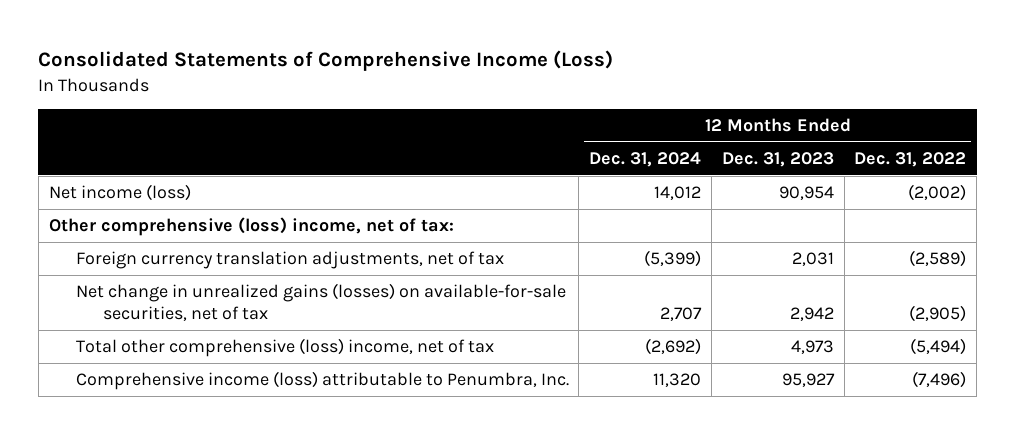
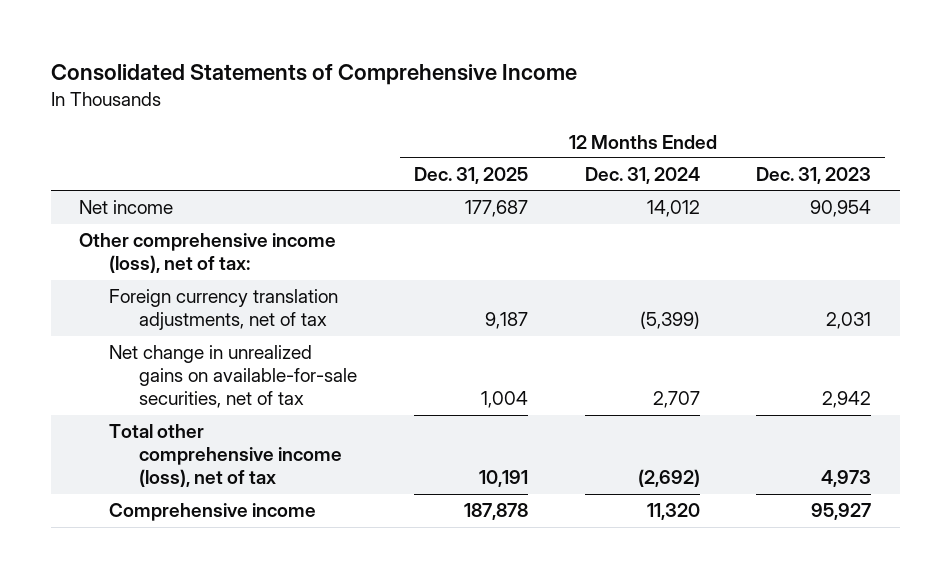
- Consolidated Statements of Comprehensive Income (Loss)
+ Consolidated Statements of Comprehensive Income
- | 12 Months Ended Dec. 31, 2024 | 12 Months Ended Dec. 31, 2023 | 12 Months Ended Dec. 31, 2022
+ | 12 Months Ended Dec. 31, 2025 | 12 Months Ended Dec. 31, 2024 | 12 Months Ended Dec. 31, 2023
- Net income (loss) | 14,012 | 90,954 | (2,002)
- Other comprehensive (loss) income, net of tax:
+ Net income | 177,687 | 14,012 | 90,954
+ Other comprehensive income (loss), net of tax:
- Net change in unrealized gains (losses) on available-for-sale securities, net of tax | 2,707 | 2,942 | (2,905)
- Total other comprehensive (loss) income, net of tax | (2,692) | 4,973 | (5,494)
- Comprehensive income (loss) attributable to Penumbra, Inc. | 11,320 | 95,927 | (7,496)
+ Net change in unrealized gains on available-for-sale securities, net of tax | 1,004 | 2,707 | 2,942
+ Total other comprehensive income (loss), net of tax | 10,191 | (2,692) | 4,973
+ Comprehensive income | 187,878 | 11,320 | 95,927

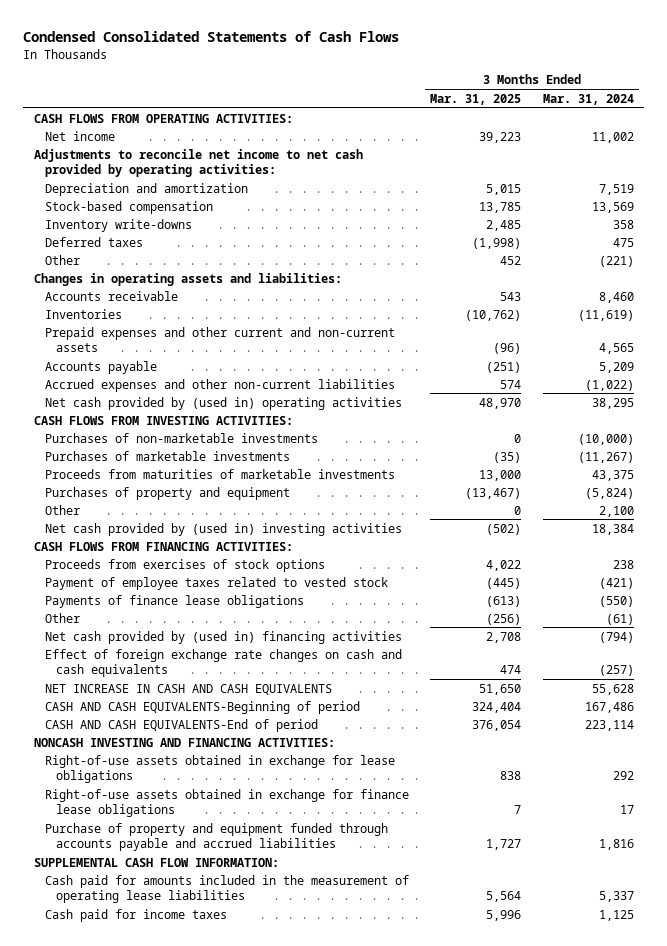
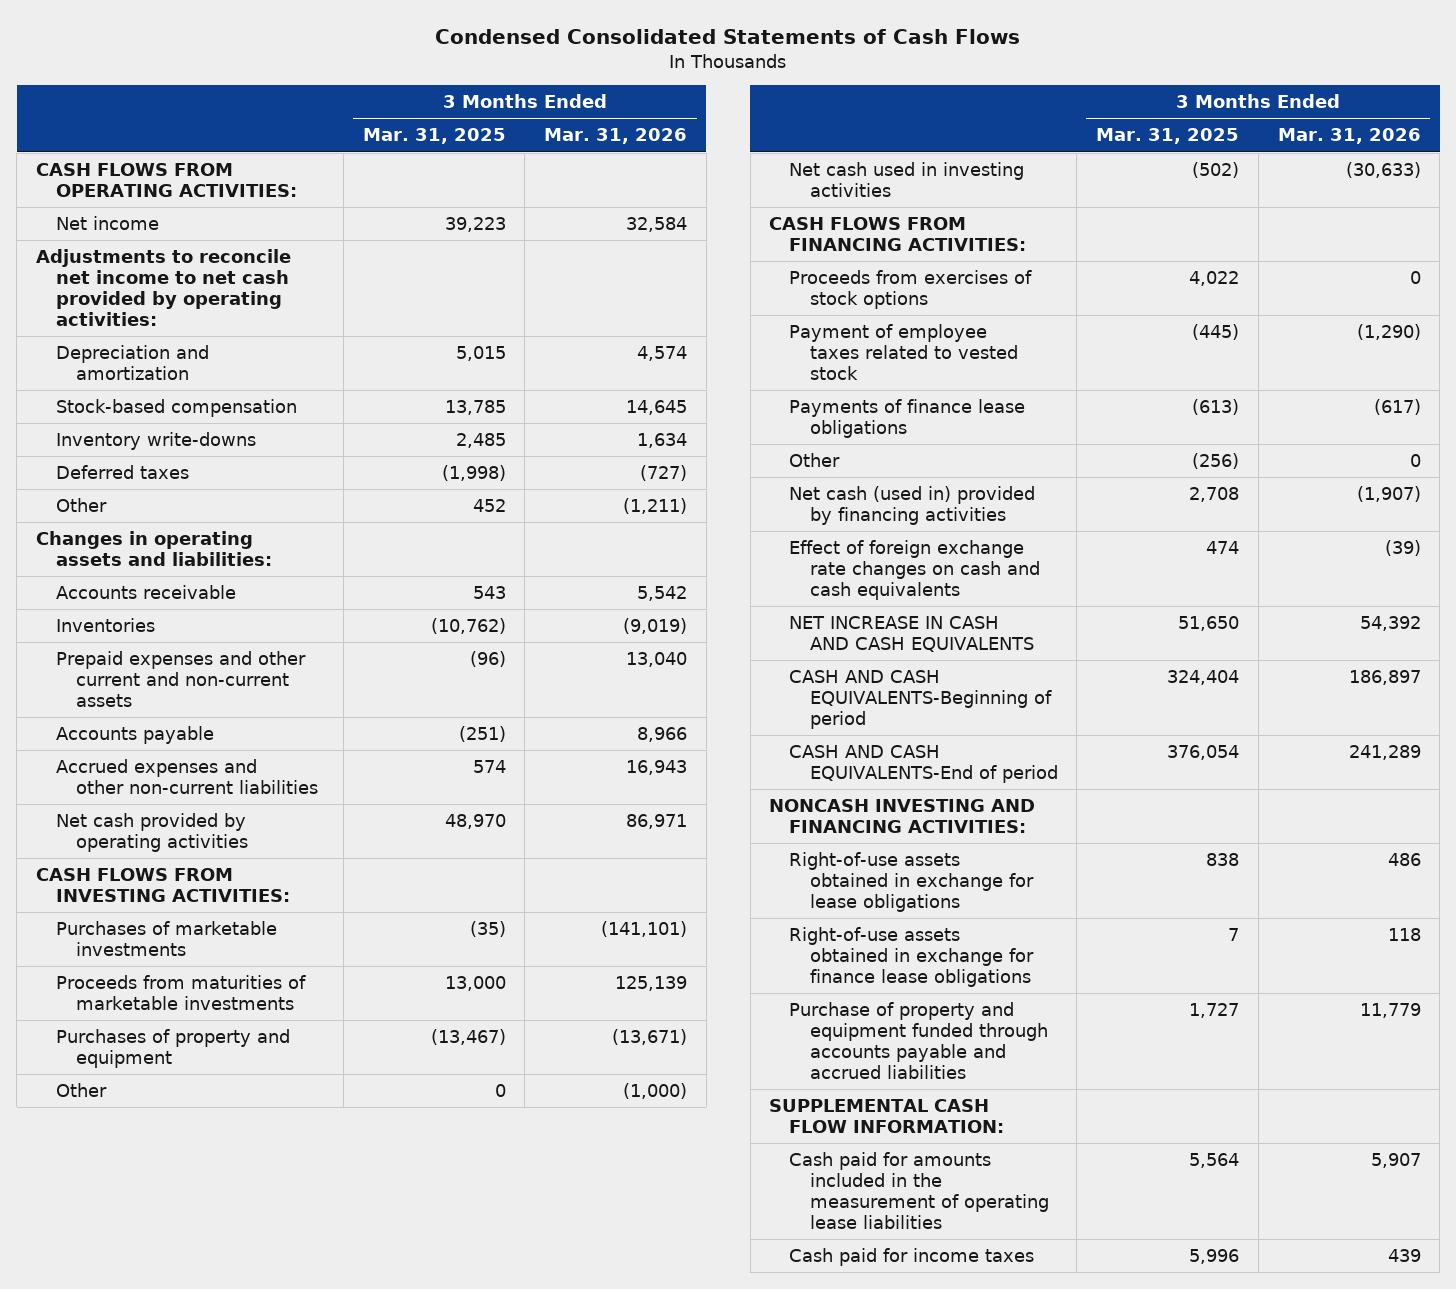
- | 3 Months Ended Mar. 31, 2025 | 3 Months Ended Mar. 31, 2024
+ | 3 Months Ended Mar. 31, 2025 | 3 Months Ended Mar. 31, 2026
- Net cash provided by (used in) operating activities | 48,970 | 38,295
+ Net cash provided by operating activities | 48,970 | 86,971
- Purchases of non-marketable investments | 0 | (10,000)
- Net cash provided by (used in) investing activities | (502) | 18,384
+ Net cash used in investing activities | (502) | (30,633)
- Net cash provided by (used in) financing activities | 2,708 | (794)
+ Net cash (used in) provided by financing activities | 2,708 | (1,907)

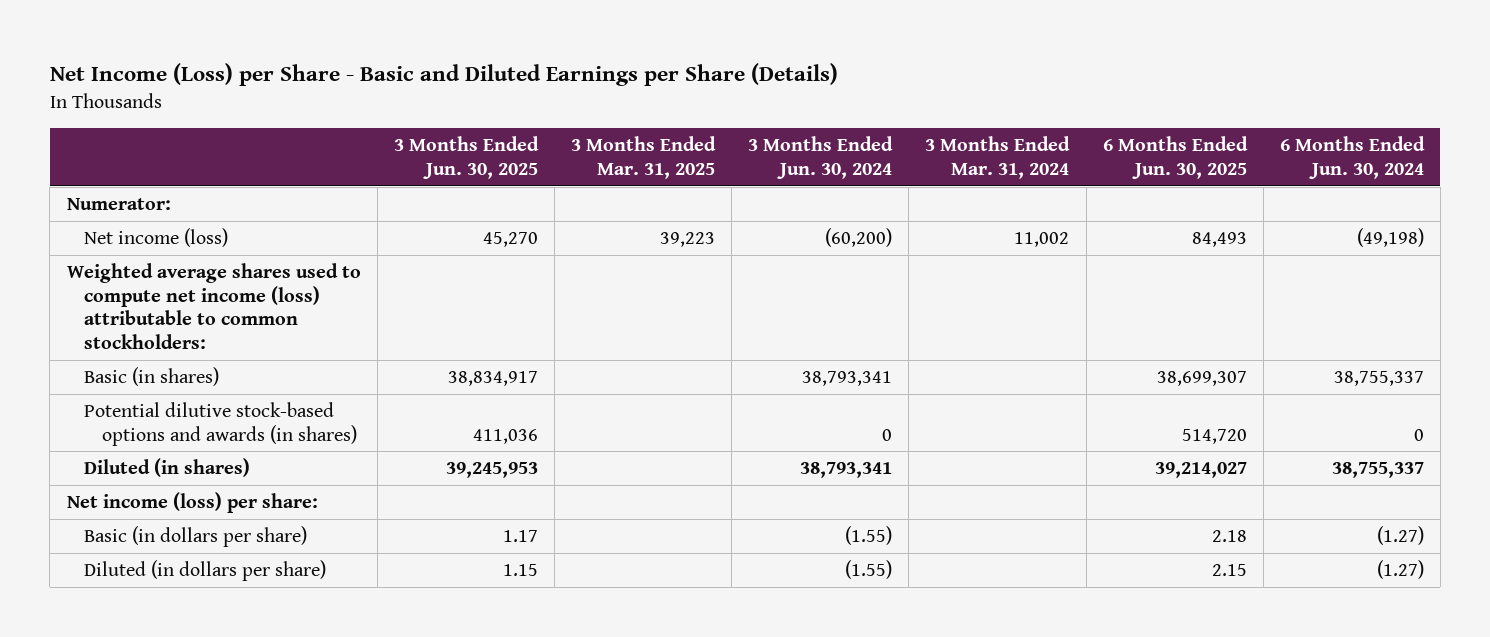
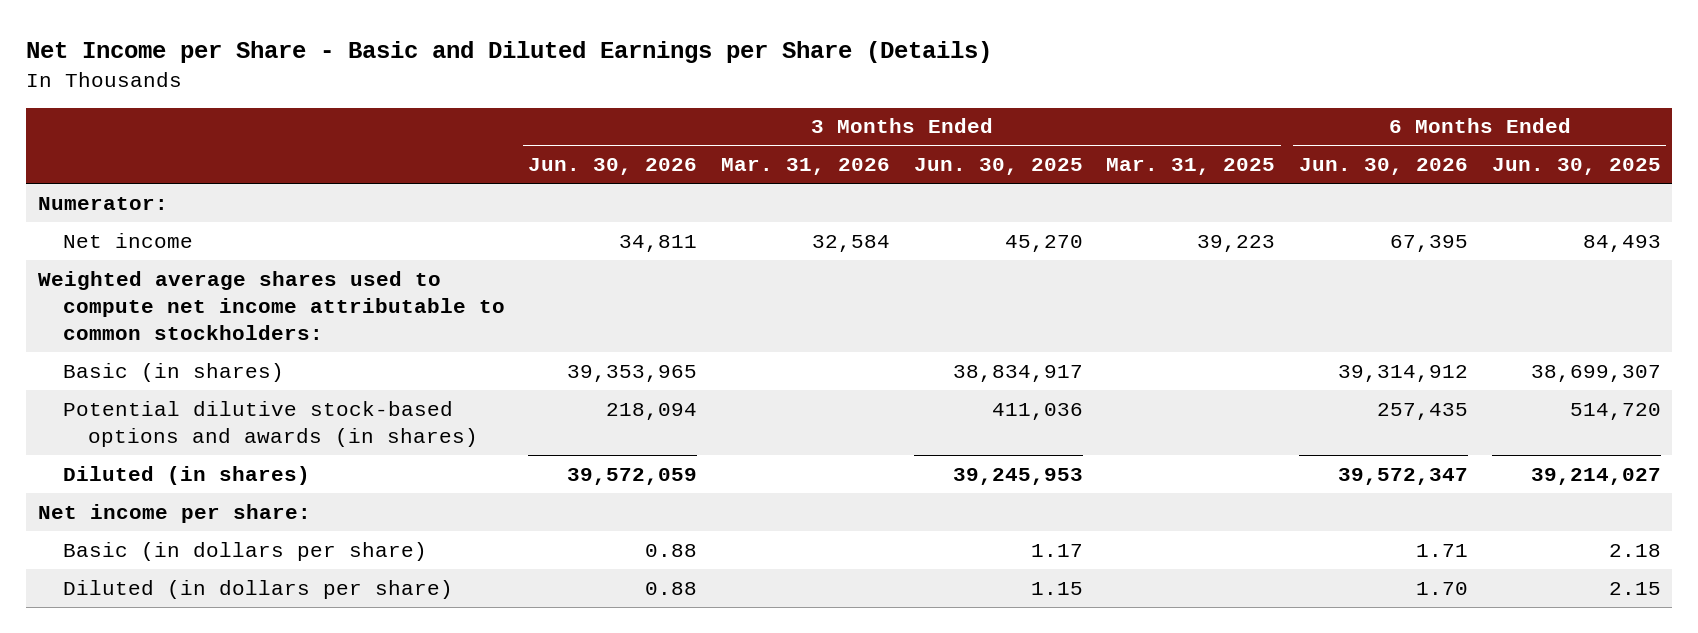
- Net Income (Loss) per Share - Basic and Diluted Earnings per Share (Details)
+ Net Income per Share - Basic and Diluted Earnings per Share (Details)
- | 3 Months Ended Jun. 30, 2025 | 3 Months Ended Mar. 31, 2025 | 3 Months Ended Jun. 30, 2024 | 3 Months Ended Mar. 31, 2024 | 6 Months Ended Jun. 30, 2025 | 6 Months Ended Jun. 30, 2024
+ | 3 Months Ended Jun. 30, 2026 | 3 Months Ended Mar. 31, 2026 | 3 Months Ended Jun. 30, 2025 | 3 Months Ended Mar. 31, 2025 | 6 Months Ended Jun. 30, 2026 | 6 Months Ended Jun. 30, 2025
- Net income (loss) | 45,270 | 39,223 | (60,200) | 11,002 | 84,493 | (49,198)
- Weighted average shares used to compute net income (loss) attributable to common stockholders:
+ Net income | 34,811 | 32,584 | 45,270 | 39,223 | 67,395 | 84,493
+ Weighted average shares used to compute net income attributable to common stockholders:
- Net income (loss) per share:
+ Net income per share:

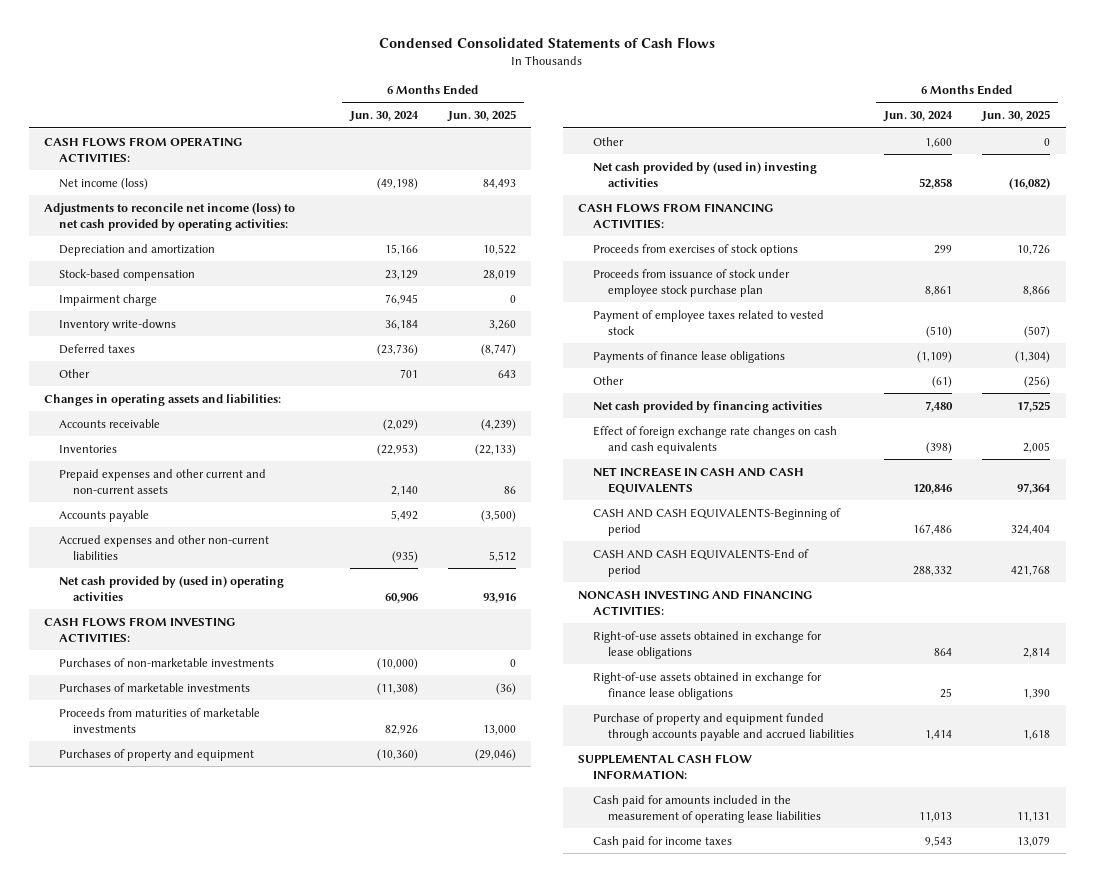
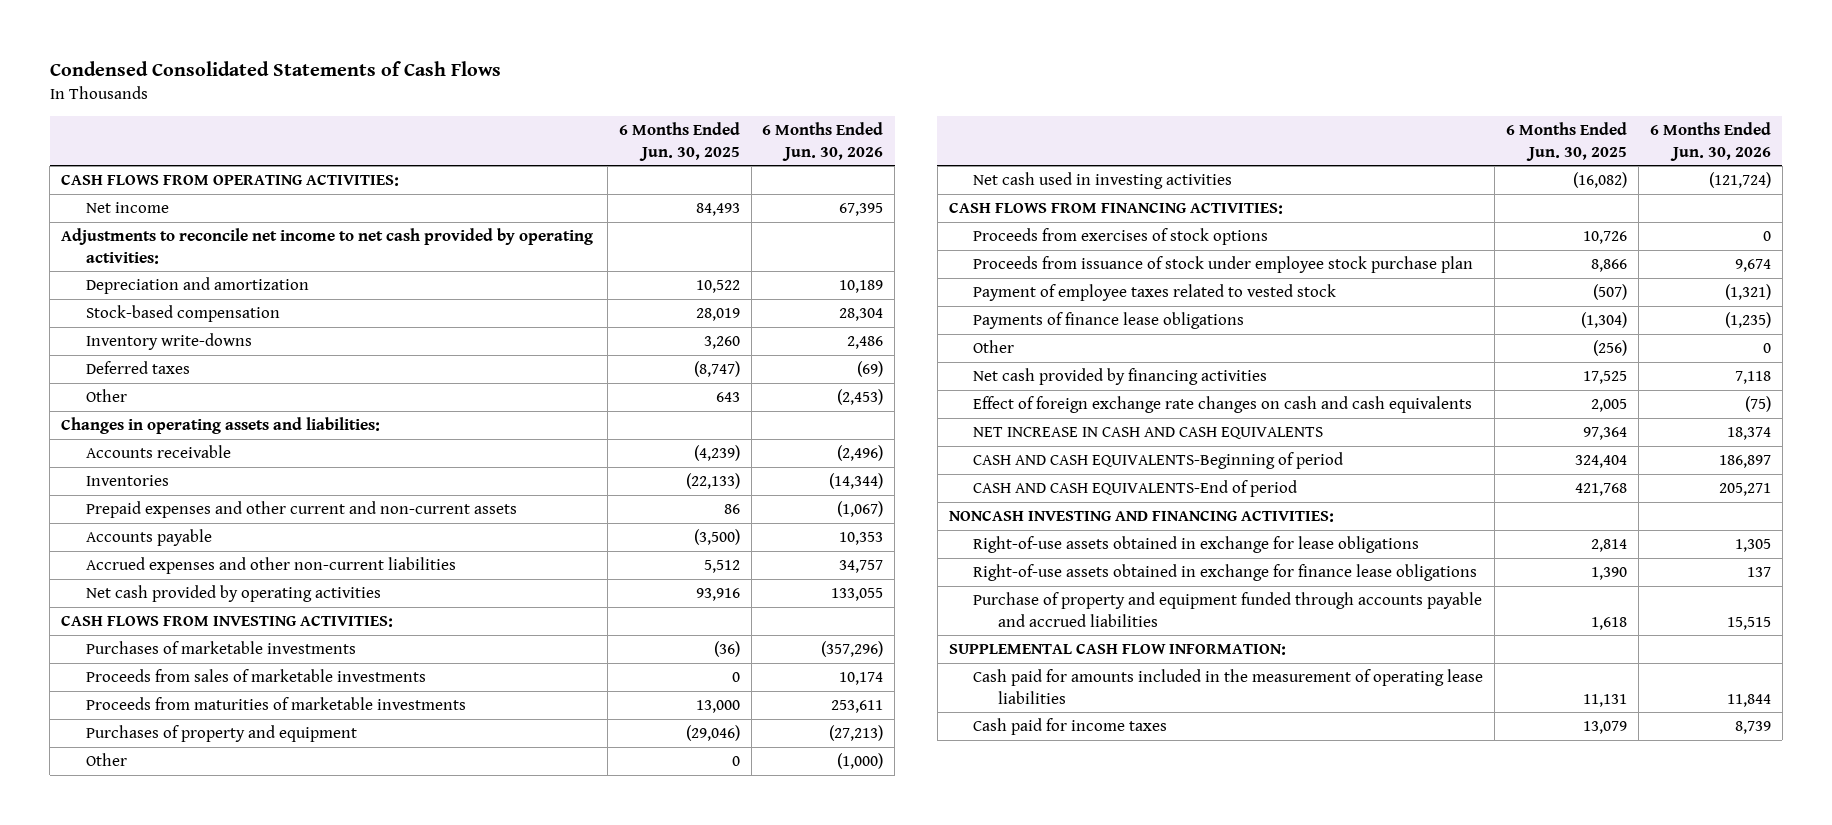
- | 6 Months Ended Jun. 30, 2024 | 6 Months Ended Jun. 30, 2025
+ | 6 Months Ended Jun. 30, 2025 | 6 Months Ended Jun. 30, 2026
- Net income (loss) | (49,198) | 84,493
- Adjustments to reconcile net income (loss) to net cash provided by operating activities:
+ Net income | 84,493 | 67,395
+ Adjustments to reconcile net income to net cash provided by operating activities:
- Impairment charge | 76,945 | 0
- Net cash provided by (used in) operating activities | 60,906 | 93,916
+ Net cash provided by operating activities | 93,916 | 133,055
- Purchases of non-marketable investments | (10,000) | 0
+ Proceeds from sales of marketable investments | 0 | 10,174
- Net cash provided by (used in) investing activities | 52,858 | (16,082)
+ Net cash used in investing activities | (16,082) | (121,724)

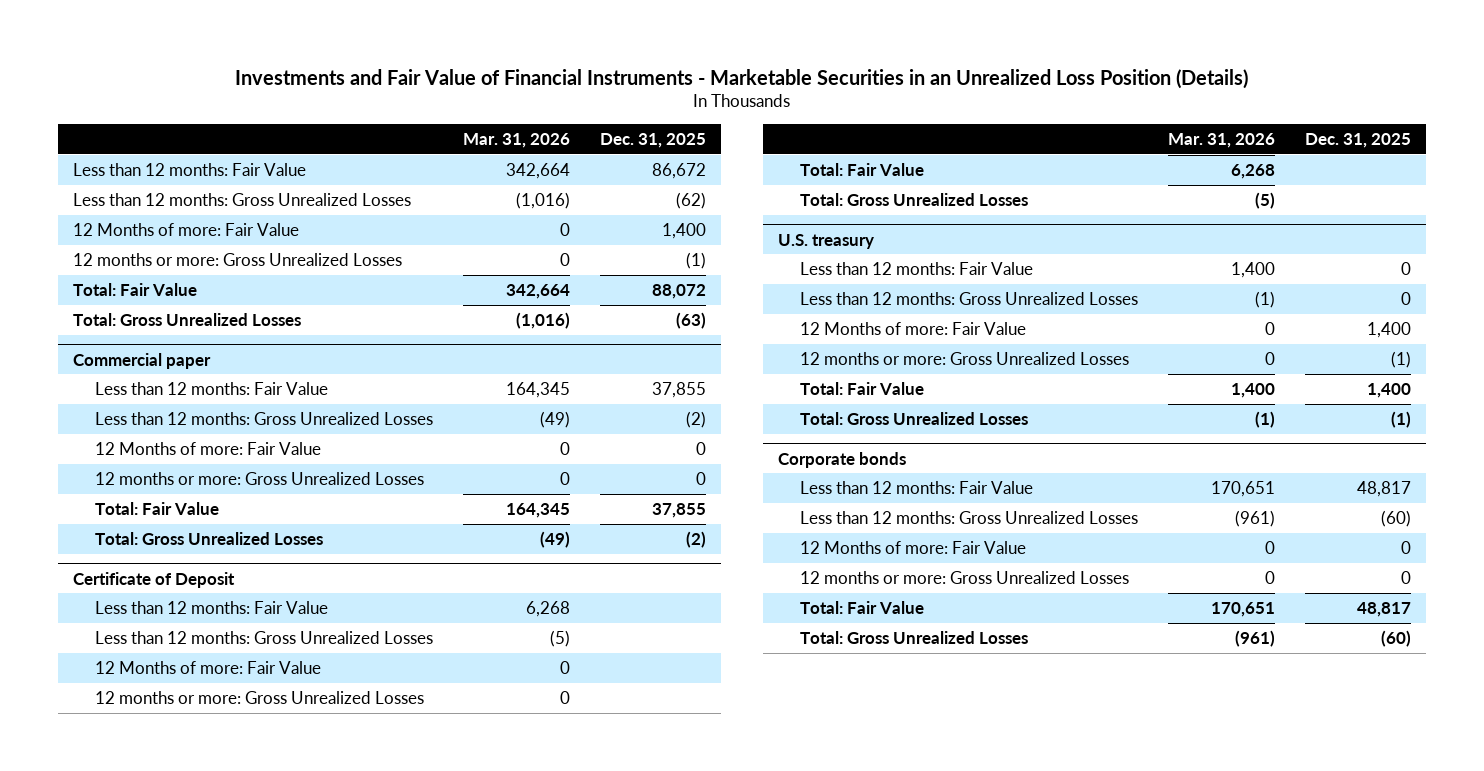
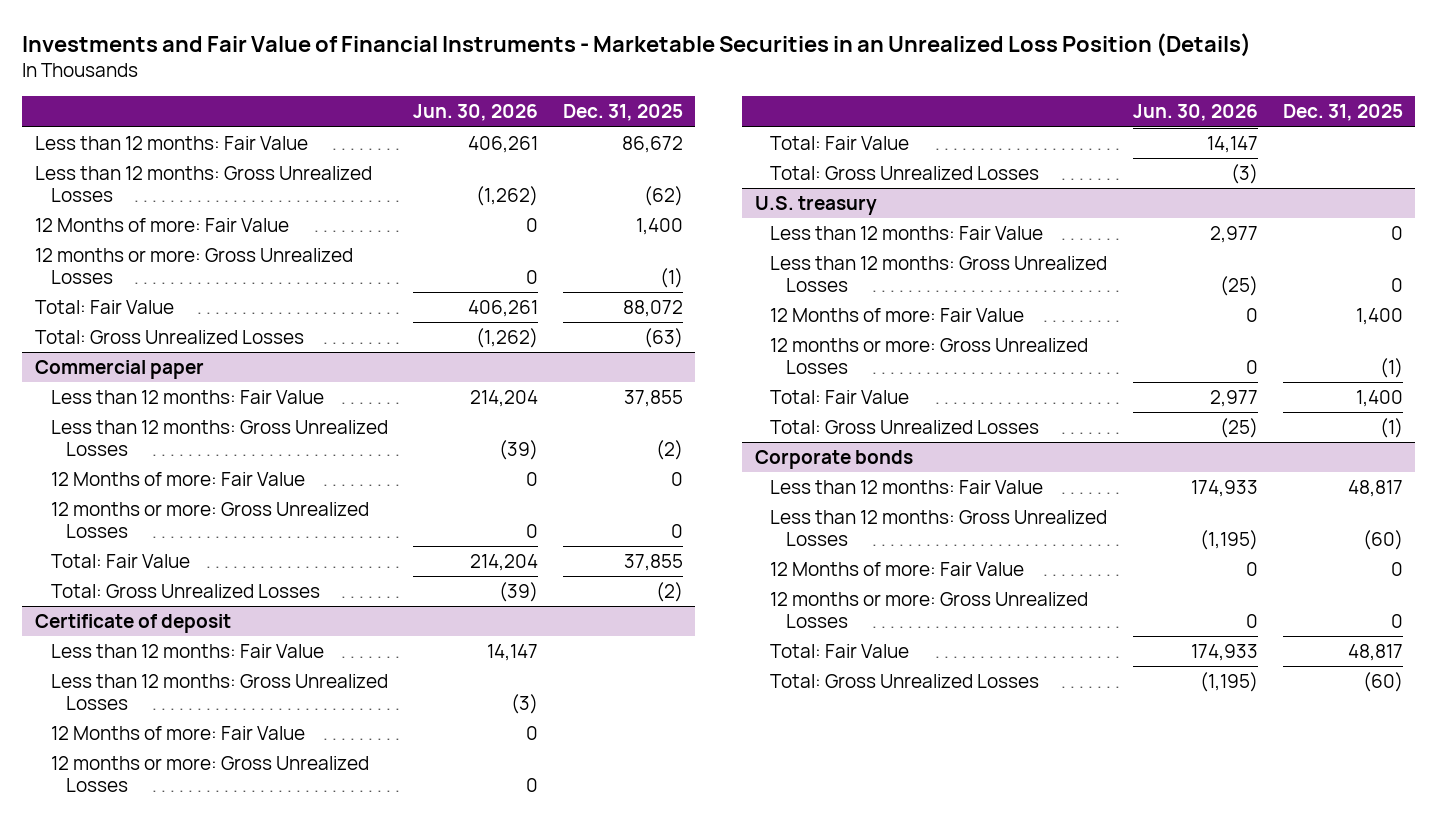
- | Mar. 31, 2026 | Dec. 31, 2025
+ | Jun. 30, 2026 | Dec. 31, 2025
- Certificate of Deposit
+ Certificate of deposit

